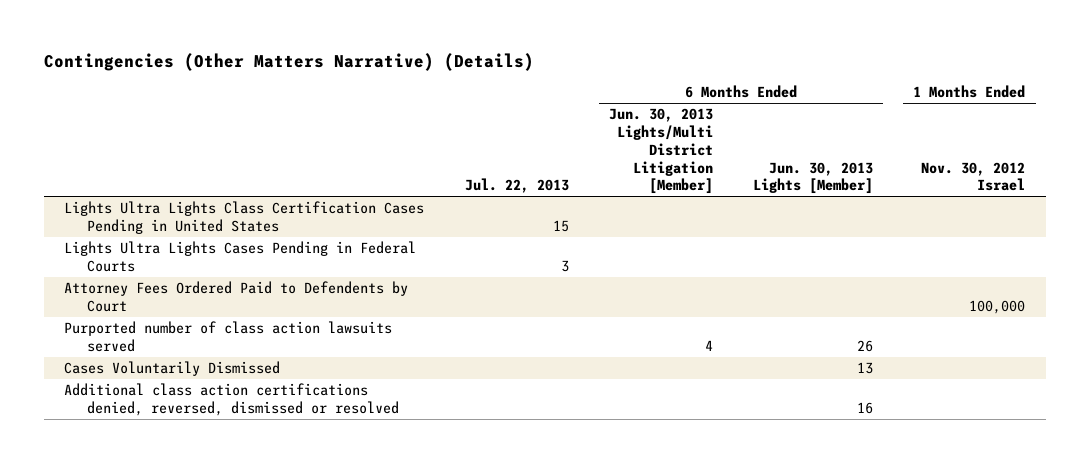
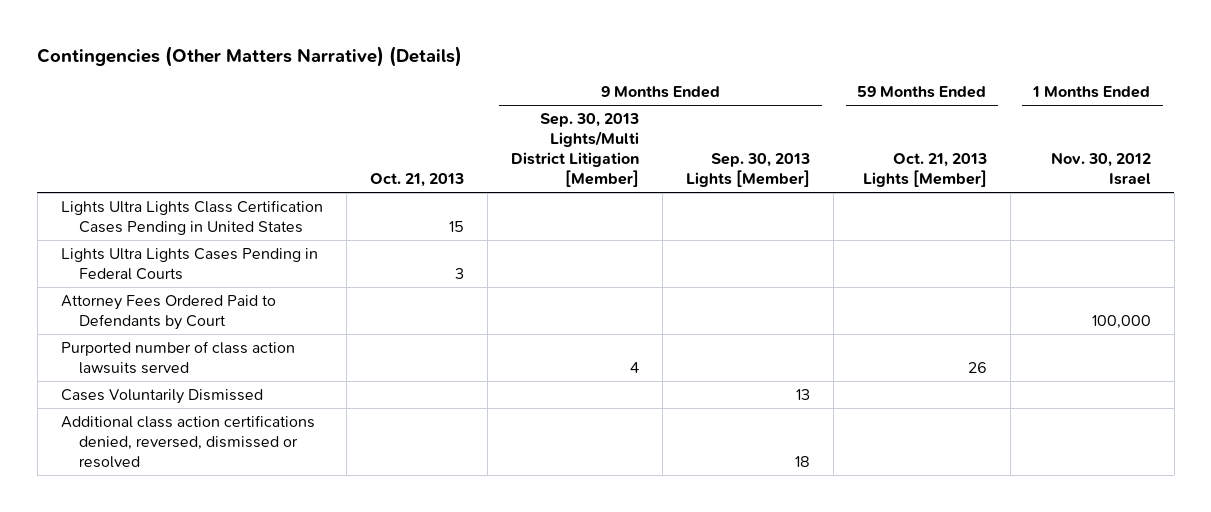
- | Jul. 22, 2013 | 6 Months Ended Jun. 30, 2013 Lights/Multi District Litigation [Member] | 6 Months Ended Jun. 30, 2013 Lights [Member] | 1 Months Ended Nov. 30, 2012 Israel
+ | Oct. 21, 2013 | 9 Months Ended Sep. 30, 2013 Lights/Multi District Litigation [Member] | 9 Months Ended Sep. 30, 2013 Lights [Member] | 59 Months Ended Oct. 21, 2013 Lights [Member] | 1 Months Ended Nov. 30, 2012 Israel
- Attorney Fees Ordered Paid to Defendents by Court | | | | 100,000
+ Attorney Fees Ordered Paid to Defendants by Court | | | | | 100,000

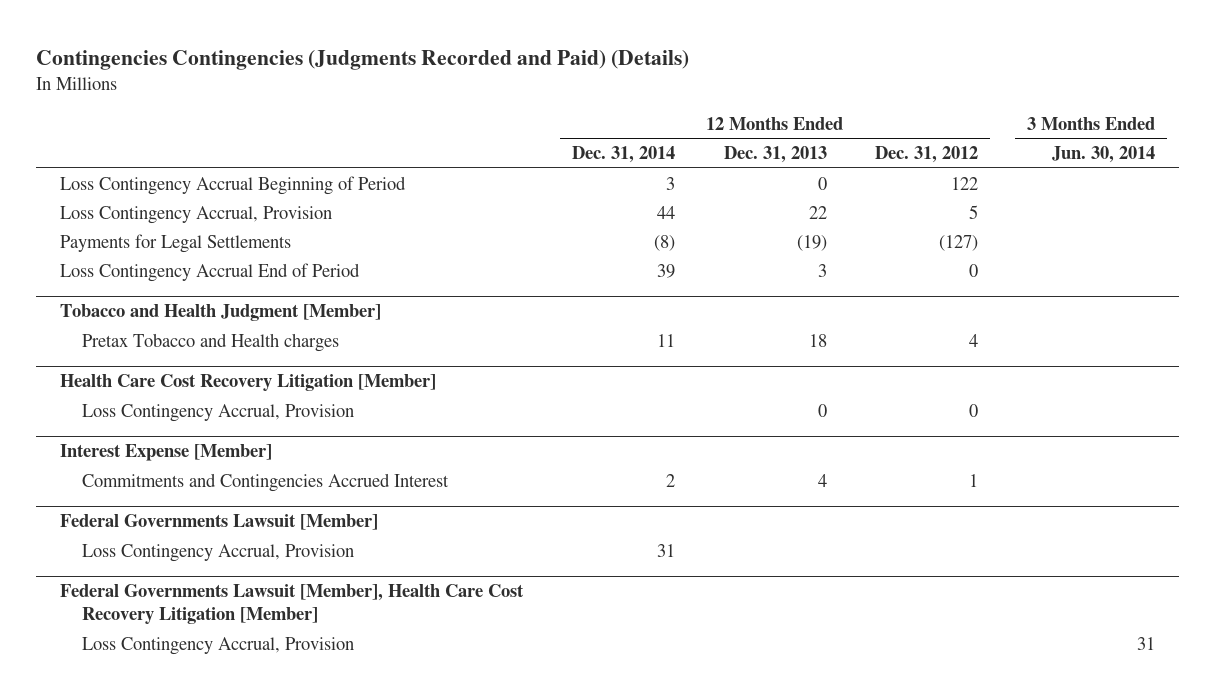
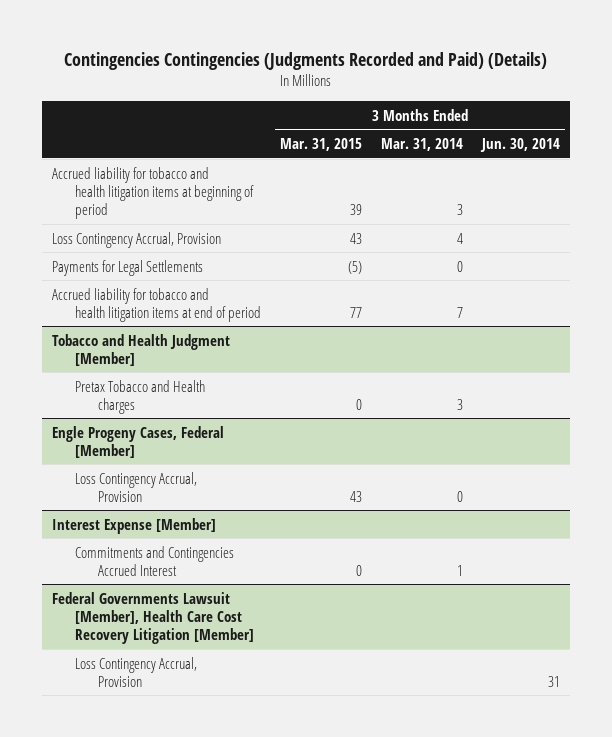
- | 12 Months Ended Dec. 31, 2014 | 12 Months Ended Dec. 31, 2013 | 12 Months Ended Dec. 31, 2012 | 3 Months Ended Jun. 30, 2014
+ | 3 Months Ended Mar. 31, 2015 | 3 Months Ended Mar. 31, 2014 | 3 Months Ended Jun. 30, 2014
- Loss Contingency Accrual Beginning of Period | 3 | 0 | 122 |
+ Accrued liability for tobacco and health litigation items at beginning of period | 39 | 3 |
- Loss Contingency Accrual End of Period | 39 | 3 | 0 |
+ Accrued liability for tobacco and health litigation items at end of period | 77 | 7 |
- Health Care Cost Recovery Litigation [Member]
- Loss Contingency Accrual, Provision | | 0 | 0 |
+ Engle Progeny Cases, Federal [Member]
+ Loss Contingency Accrual, Provision | 43 | 0 |
- Federal Governments Lawsuit [Member]
- Loss Contingency Accrual, Provision | 31 | | |

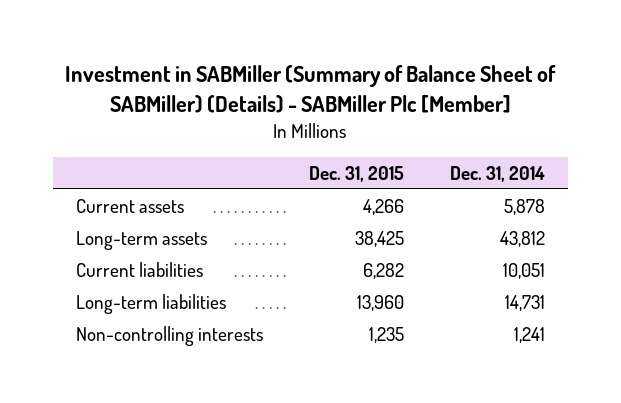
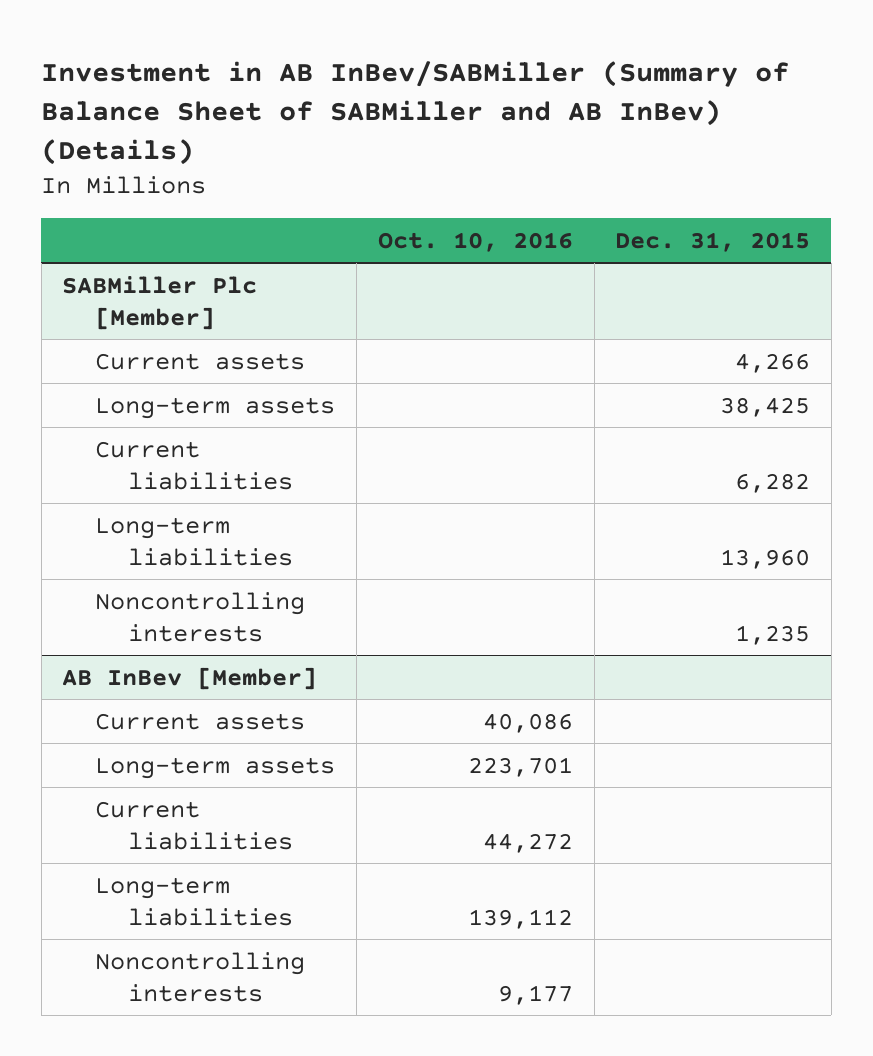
- Investment in SABMiller (Summary of Balance Sheet of SABMiller) (Details) - SABMiller Plc [Member]
+ Investment in AB InBev/SABMiller (Summary of Balance Sheet of SABMiller and AB InBev) (Details)
- | Dec. 31, 2015 | Dec. 31, 2014
+ | Oct. 10, 2016 | Dec. 31, 2015
+ SABMiller Plc [Member]
- Non-controlling interests | 1,235 | 1,241
+ Noncontrolling interests | | 1,235
+ AB InBev [Member]
+ Current assets | 40,086 |
+ Long-term assets | 223,701 |
+ Current liabilities | 44,272 |
+ Long-term liabilities | 139,112 |
+ Noncontrolling interests | 9,177 |

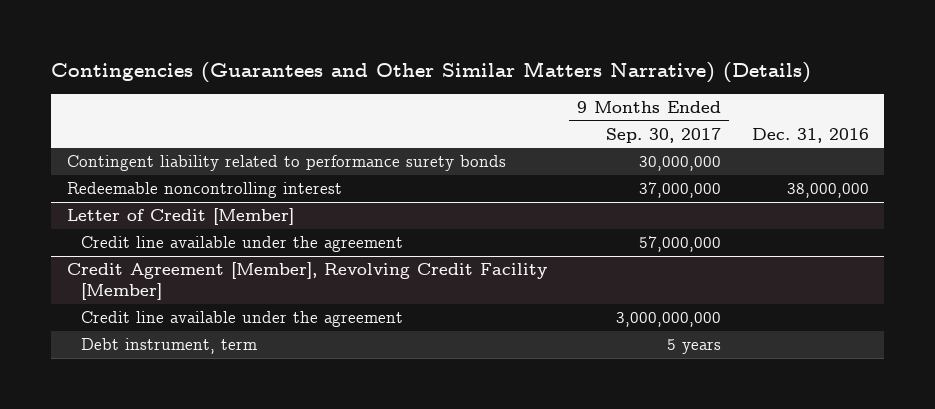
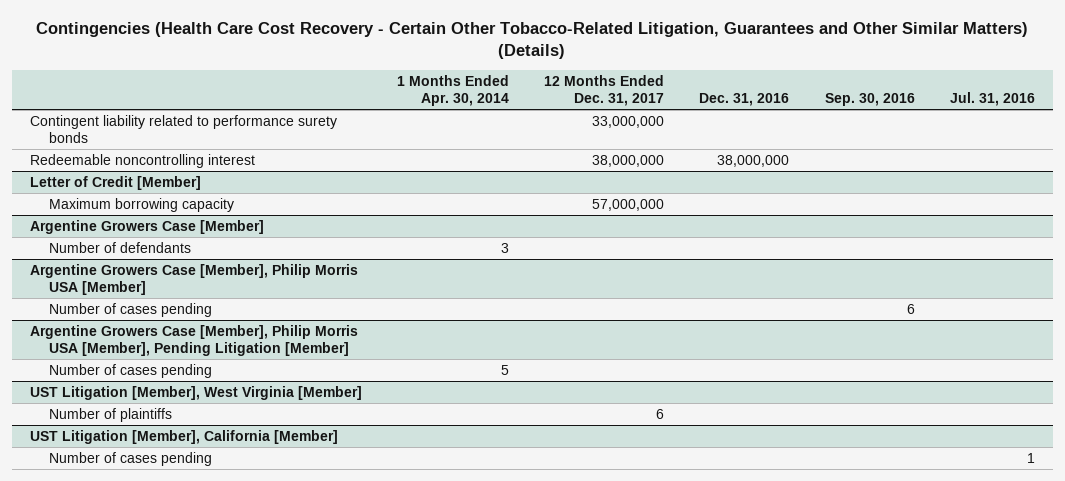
- Contingencies (Guarantees and Other Similar Matters Narrative) (Details)
+ Contingencies (Health Care Cost Recovery - Certain Other Tobacco-Related Litigation, Guarantees and Other Similar Matters) (Details)
- | 9 Months Ended Sep. 30, 2017 | Dec. 31, 2016
+ | 1 Months Ended Apr. 30, 2014 | 12 Months Ended Dec. 31, 2017 | Dec. 31, 2016 | Sep. 30, 2016 | Jul. 31, 2016
@ Letter of Credit [Member]
- Credit line available under the agreement | 57,000,000 |
- Credit Agreement [Member], Revolving Credit Facility [Member]
- Credit line available under the agreement | 3,000,000,000 |
- Debt instrument, term | 5 years |
@ Letter of Credit [Member]
+ Maximum borrowing capacity | | 57,000,000 | | |
+ Argentine Growers Case [Member]
+ Number of defendants | 3 | | | |
+ Argentine Growers Case [Member], Philip Morris USA [Member]
+ Number of cases pending | | | | 6 |
+ Argentine Growers Case [Member], Philip Morris USA [Member], Pending Litigation [Member]
+ Number of cases pending | 5 | | | |
+ UST Litigation [Member], West Virginia [Member]
+ Number of plaintiffs | | 6 | | |
+ UST Litigation [Member], California [Member]
+ Number of cases pending | | | | | 1

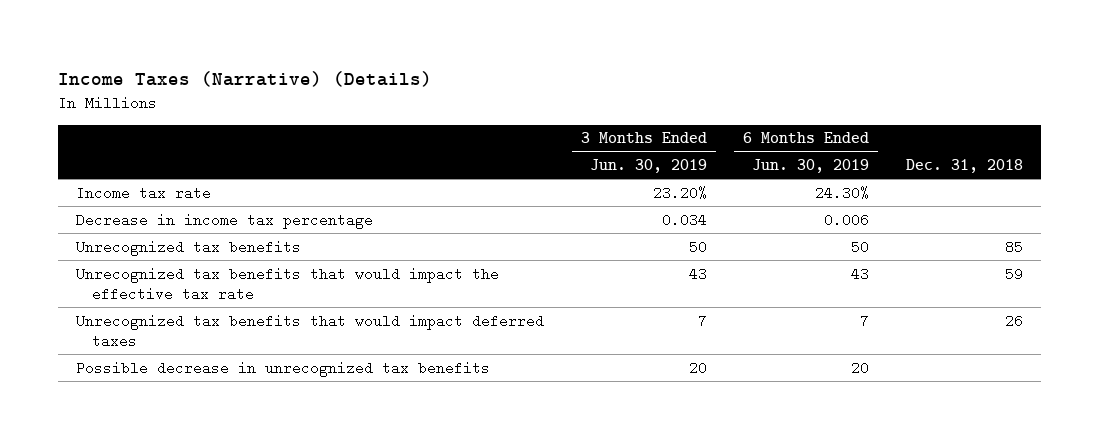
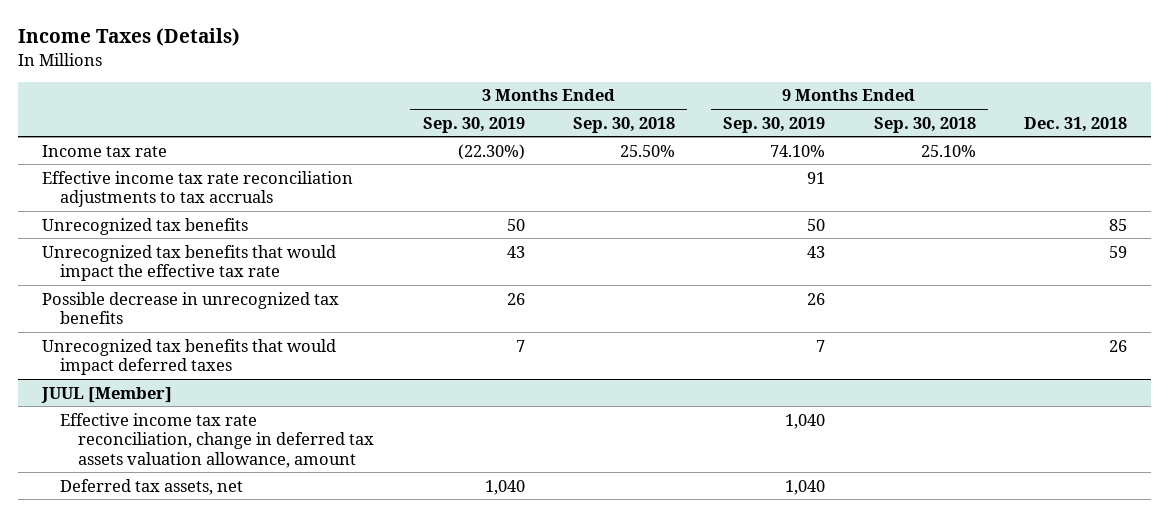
- Income Taxes (Narrative) (Details)
+ Income Taxes (Details)
- | 3 Months Ended Jun. 30, 2019 | 6 Months Ended Jun. 30, 2019 | Dec. 31, 2018
+ | 3 Months Ended Sep. 30, 2019 | 3 Months Ended Sep. 30, 2018 | 9 Months Ended Sep. 30, 2019 | 9 Months Ended Sep. 30, 2018 | Dec. 31, 2018
- Decrease in income tax percentage | 0.034 | 0.006 |
+ Effective income tax rate reconciliation adjustments to tax accruals | | | 91 | |
moved down: Unrecognized tax benefits that would impact deferred taxes | 7 | | 7 | | 26
+ JUUL [Member]
+ Effective income tax rate reconciliation, change in deferred tax assets valuation allowance, amount | | | 1,040 | |
+ Deferred tax assets, net | 1,040 | | 1,040 | |

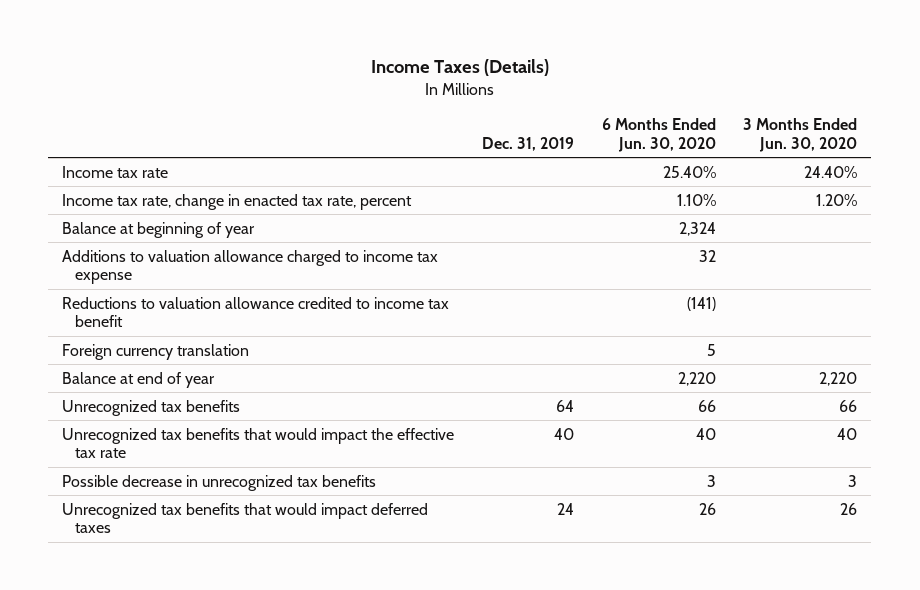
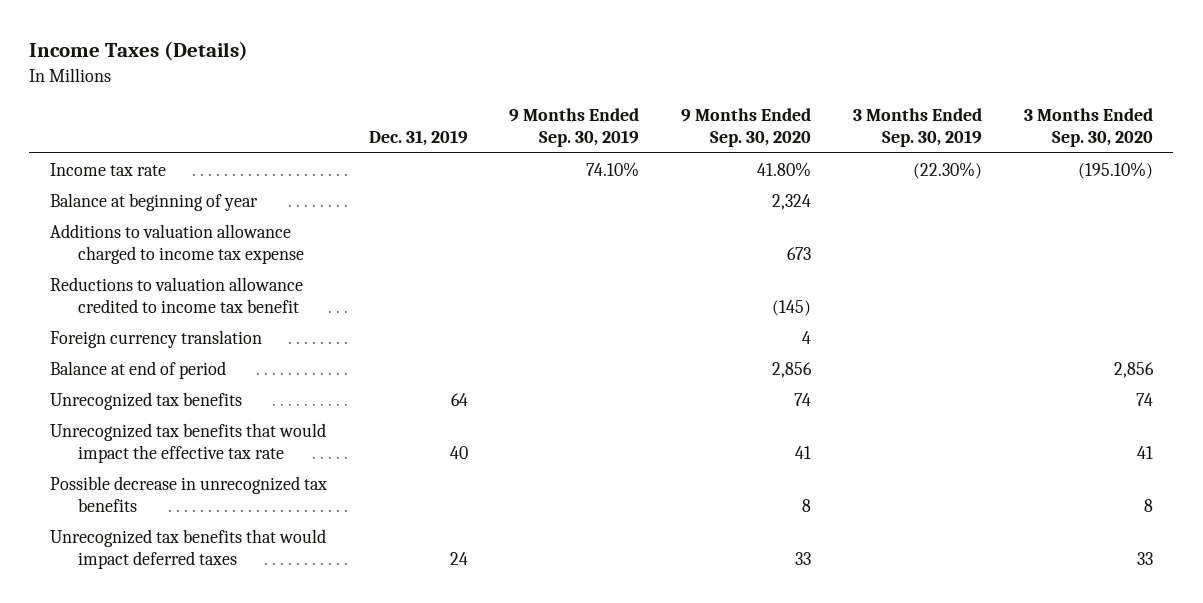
- | Dec. 31, 2019 | 6 Months Ended Jun. 30, 2020 | 3 Months Ended Jun. 30, 2020
+ | Dec. 31, 2019 | 9 Months Ended Sep. 30, 2019 | 9 Months Ended Sep. 30, 2020 | 3 Months Ended Sep. 30, 2019 | 3 Months Ended Sep. 30, 2020
- Income tax rate, change in enacted tax rate, percent | | 1.10% | 1.20%
- Balance at end of year | | 2,220 | 2,220
+ Balance at end of period | | | 2,856 | | 2,856

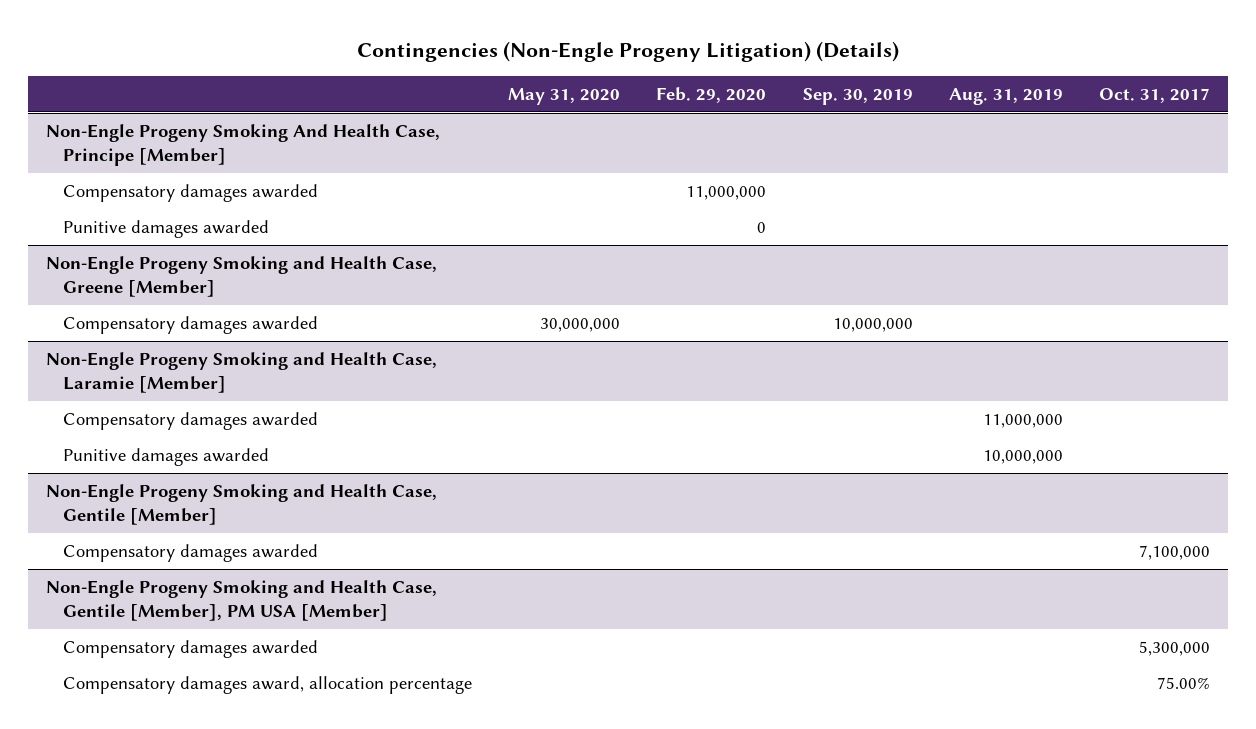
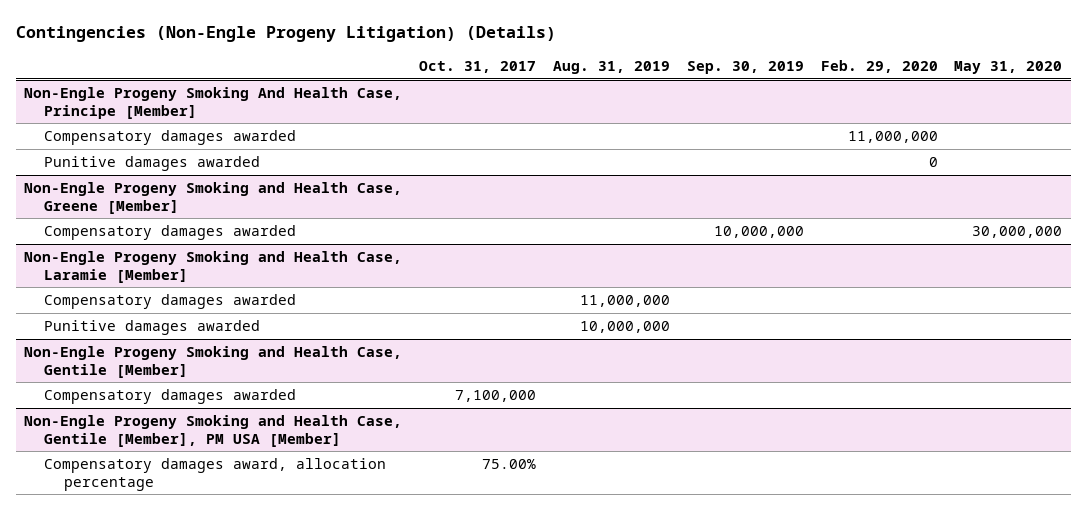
- | May 31, 2020 | Feb. 29, 2020 | Sep. 30, 2019 | Aug. 31, 2019 | Oct. 31, 2017
+ | Oct. 31, 2017 | Aug. 31, 2019 | Sep. 30, 2019 | Feb. 29, 2020 | May 31, 2020
@ Non-Engle Progeny Smoking and Health Case, Gentile [Member], PM USA [Member]
- Compensatory damages awarded | | | | | 5,300,000

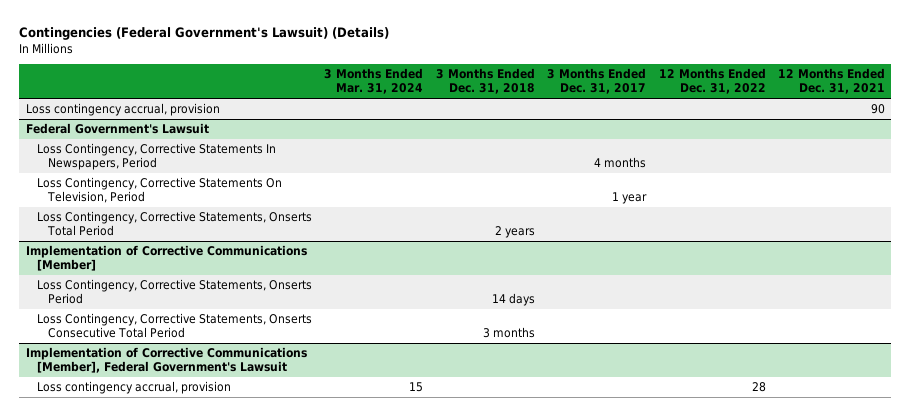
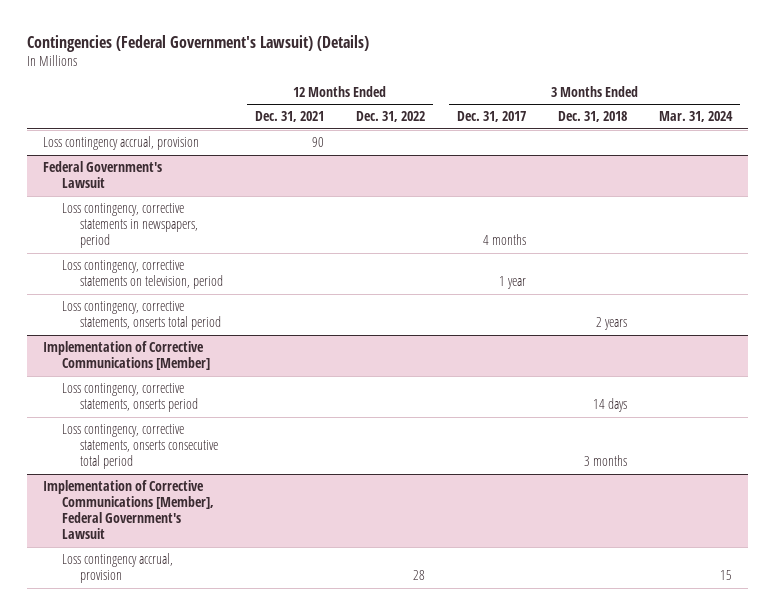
- | 3 Months Ended Mar. 31, 2024 | 3 Months Ended Dec. 31, 2018 | 3 Months Ended Dec. 31, 2017 | 12 Months Ended Dec. 31, 2022 | 12 Months Ended Dec. 31, 2021
+ | 12 Months Ended Dec. 31, 2021 | 12 Months Ended Dec. 31, 2022 | 3 Months Ended Dec. 31, 2017 | 3 Months Ended Dec. 31, 2018 | 3 Months Ended Mar. 31, 2024
@ Federal Government's Lawsuit
- Loss Contingency, Corrective Statements In Newspapers, Period | | | 4 months | |
- Loss Contingency, Corrective Statements On Television, Period | | | 1 year | |
- Loss Contingency, Corrective Statements, Onserts Total Period | | 2 years | | |
+ Loss contingency, corrective statements in newspapers, period | | | 4 months | |
+ Loss contingency, corrective statements on television, period | | | 1 year | |
+ Loss contingency, corrective statements, onserts total period | | | | 2 years |
@ Implementation of Corrective Communications [Member]
- Loss Contingency, Corrective Statements, Onserts Period | | 14 days | | |
- Loss Contingency, Corrective Statements, Onserts Consecutive Total Period | | 3 months | | |
+ Loss contingency, corrective statements, onserts period | | | | 14 days |
+ Loss contingency, corrective statements, onserts consecutive total period | | | | 3 months |

